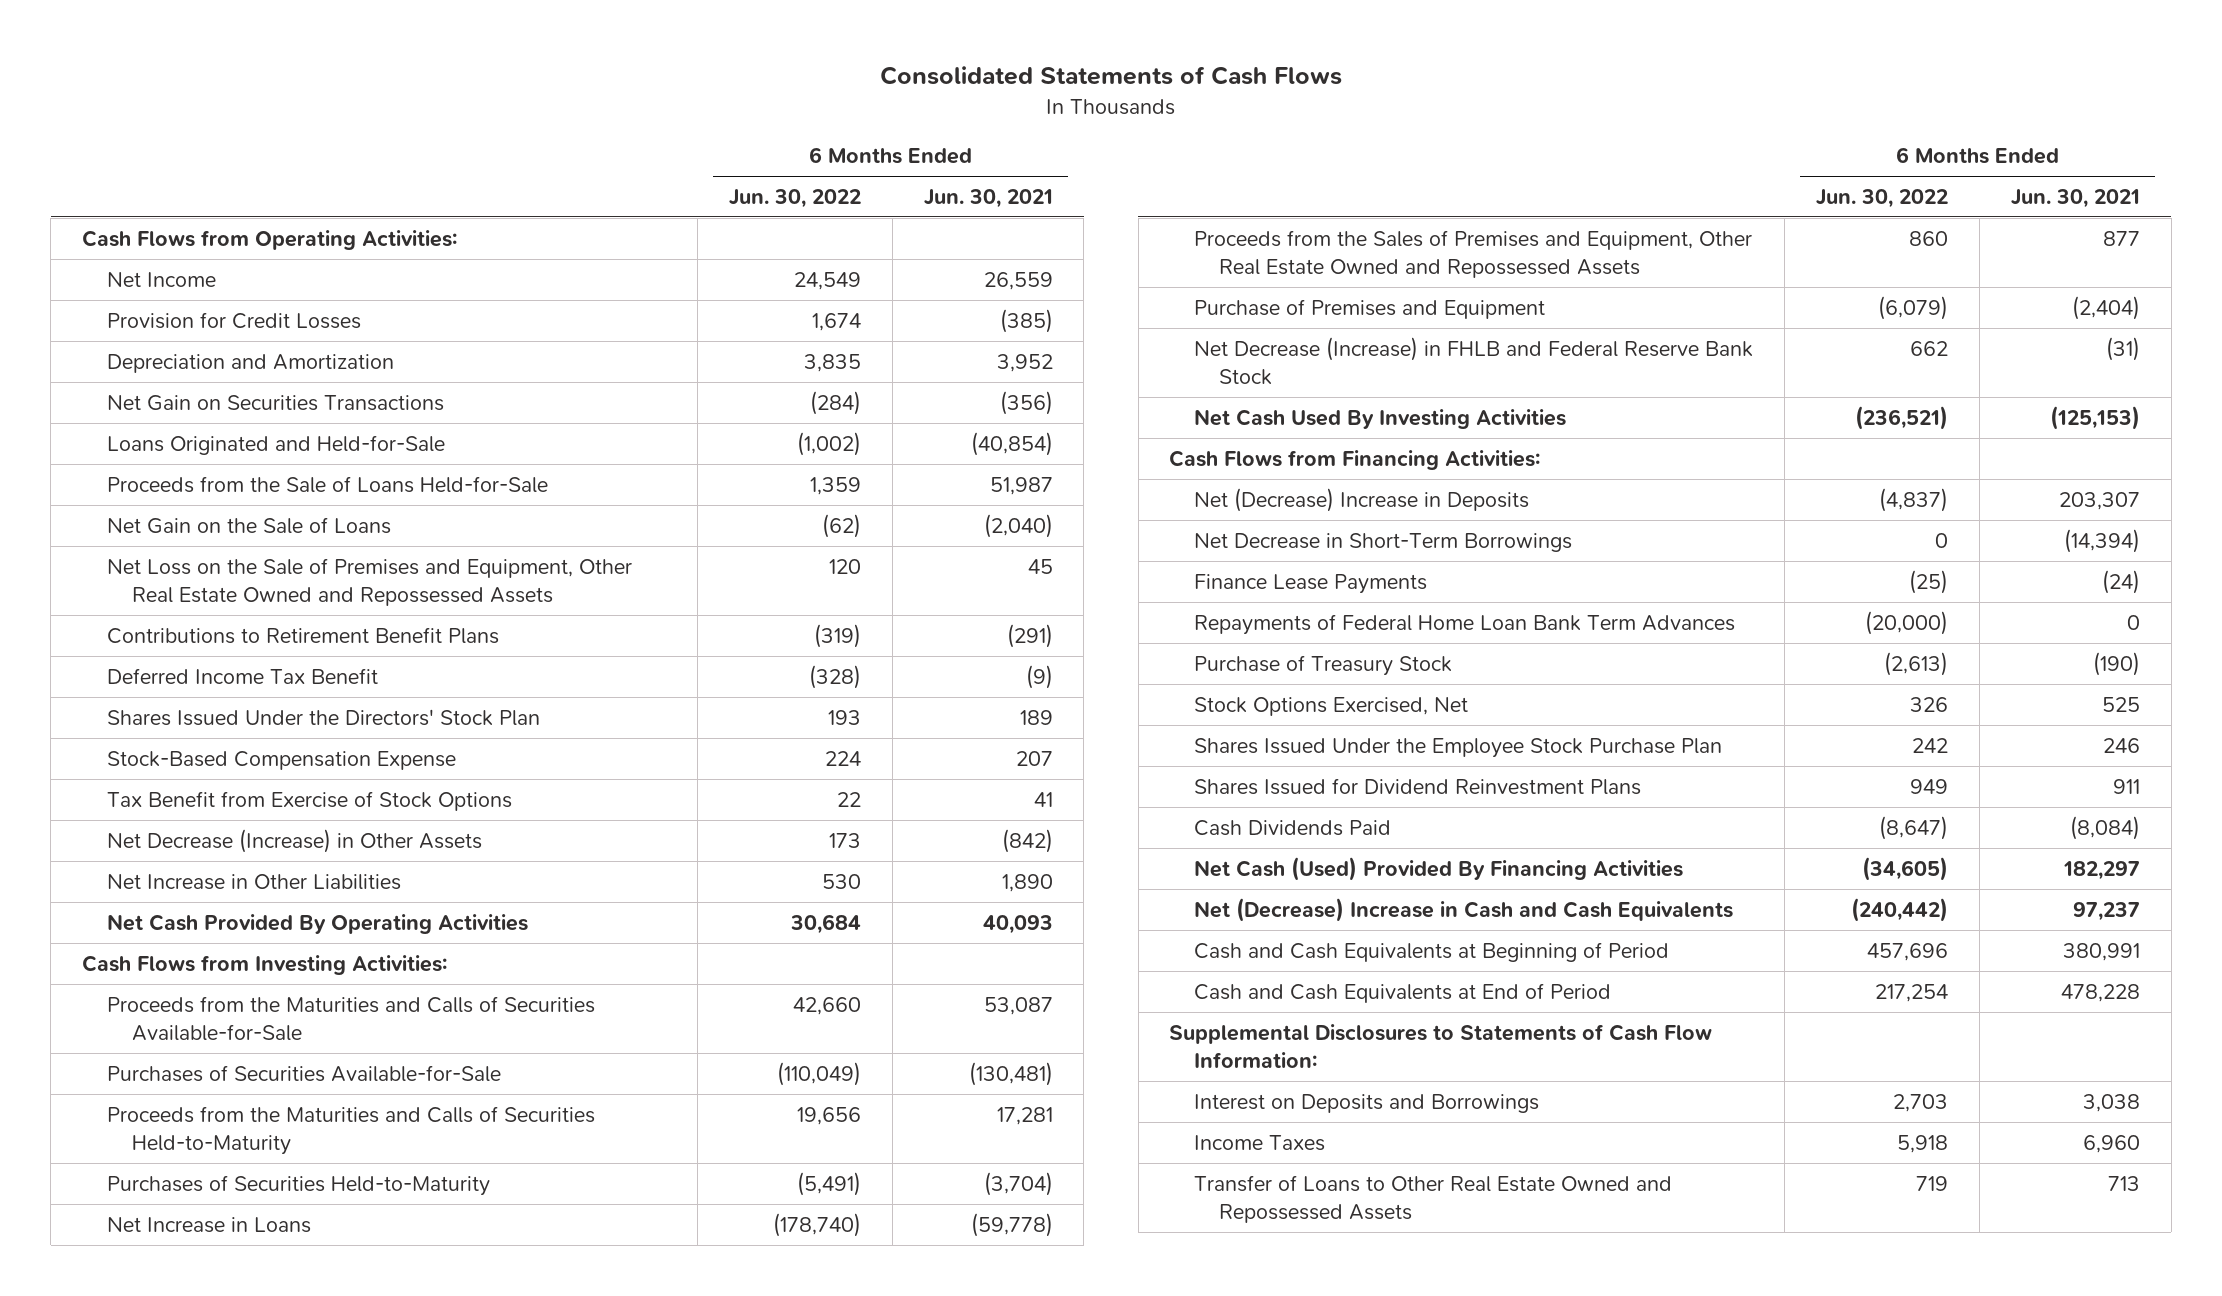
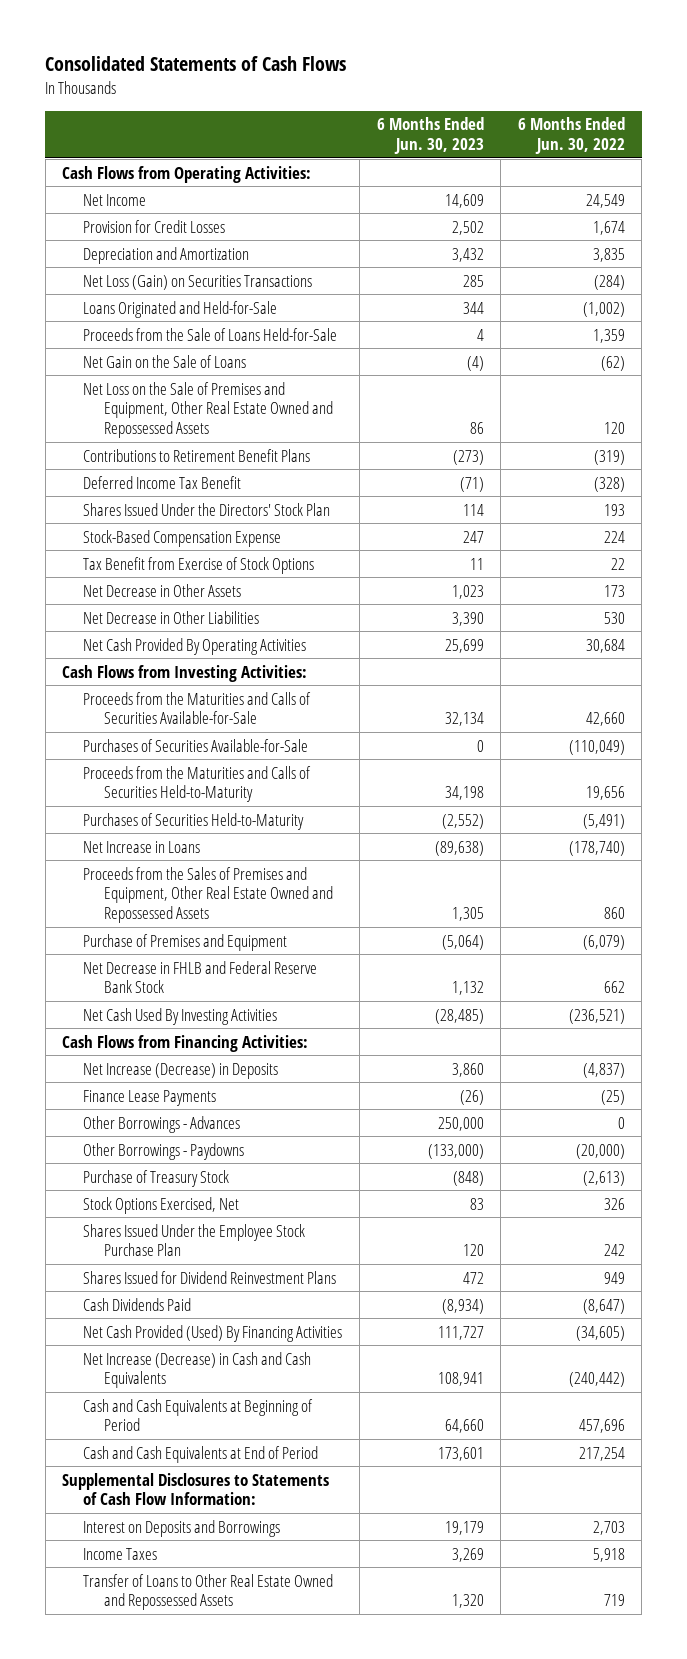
- | 6 Months Ended Jun. 30, 2022 | 6 Months Ended Jun. 30, 2021
+ | 6 Months Ended Jun. 30, 2023 | 6 Months Ended Jun. 30, 2022
- Net Gain on Securities Transactions | (284) | (356)
+ Net Loss (Gain) on Securities Transactions | 285 | (284)
- Net Decrease (Increase) in Other Assets | 173 | (842)
- Net Increase in Other Liabilities | 530 | 1,890
+ Net Decrease in Other Assets | 1,023 | 173
+ Net Decrease in Other Liabilities | 3,390 | 530
- Net Decrease (Increase) in FHLB and Federal Reserve Bank Stock | 662 | (31)
+ Net Decrease in FHLB and Federal Reserve Bank Stock | 1,132 | 662
- Net (Decrease) Increase in Deposits | (4,837) | 203,307
- Net Decrease in Short-Term Borrowings | 0 | (14,394)
+ Net Increase (Decrease) in Deposits | 3,860 | (4,837)
- Repayments of Federal Home Loan Bank Term Advances | (20,000) | 0
+ Other Borrowings - Advances | 250,000 | 0
+ Other Borrowings - Paydowns | (133,000) | (20,000)
- Net Cash (Used) Provided By Financing Activities | (34,605) | 182,297
- Net (Decrease) Increase in Cash and Cash Equivalents | (240,442) | 97,237
+ Net Cash Provided (Used) By Financing Activities | 111,727 | (34,605)
+ Net Increase (Decrease) in Cash and Cash Equivalents | 108,941 | (240,442)

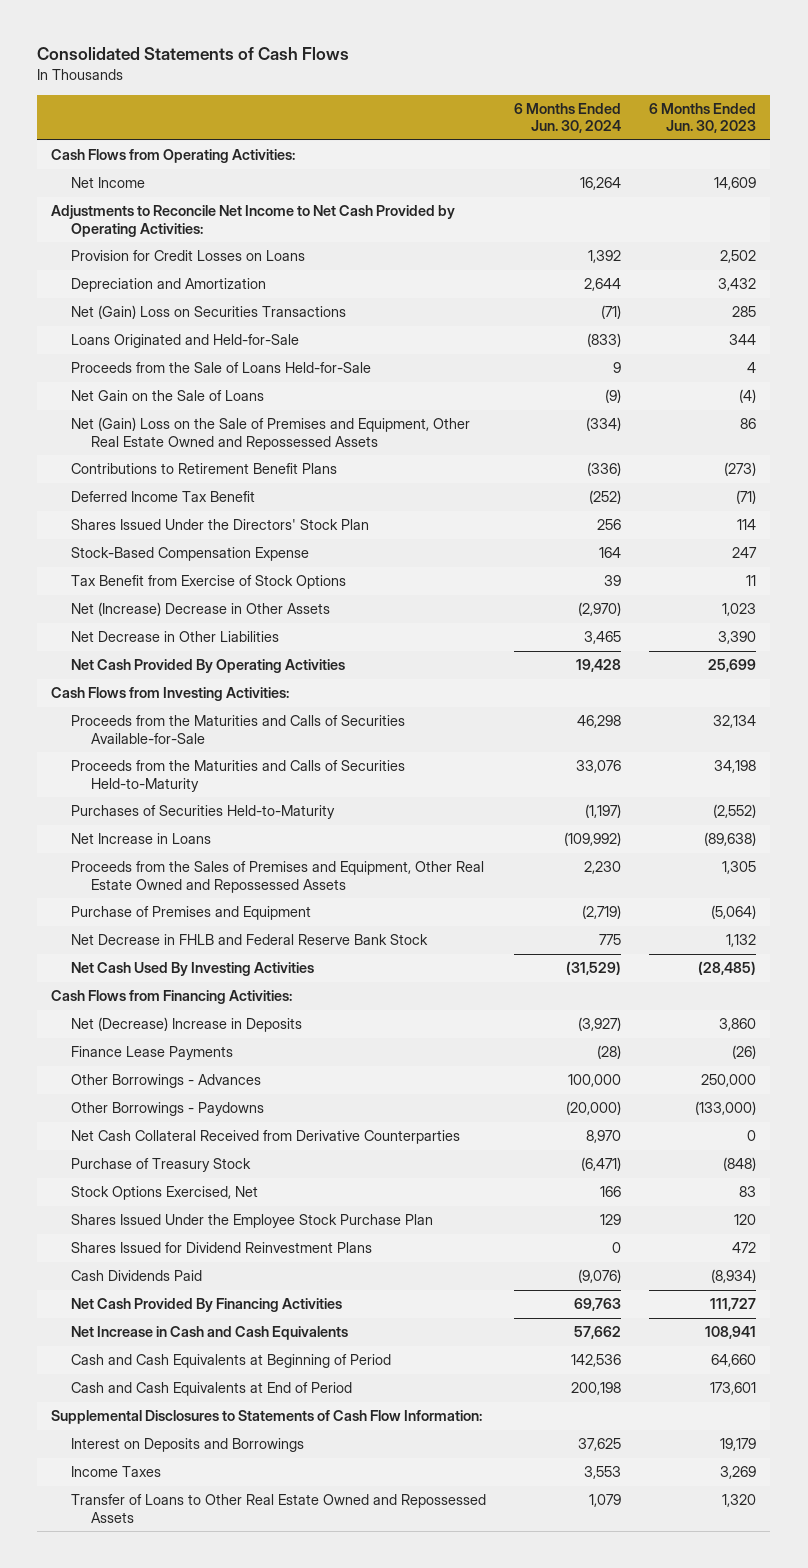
- | 6 Months Ended Jun. 30, 2023 | 6 Months Ended Jun. 30, 2022
+ | 6 Months Ended Jun. 30, 2024 | 6 Months Ended Jun. 30, 2023
- Provision for Credit Losses | 2,502 | 1,674
+ Adjustments to Reconcile Net Income to Net Cash Provided by Operating Activities:
+ Provision for Credit Losses on Loans | 1,392 | 2,502
- Net Loss (Gain) on Securities Transactions | 285 | (284)
+ Net (Gain) Loss on Securities Transactions | (71) | 285
- Net Loss on the Sale of Premises and Equipment, Other Real Estate Owned and Repossessed Assets | 86 | 120
+ Net (Gain) Loss on the Sale of Premises and Equipment, Other Real Estate Owned and Repossessed Assets | (334) | 86
- Net Decrease in Other Assets | 1,023 | 173
+ Net (Increase) Decrease in Other Assets | (2,970) | 1,023
- Purchases of Securities Available-for-Sale | 0 | (110,049)
- Net Increase (Decrease) in Deposits | 3,860 | (4,837)
+ Net (Decrease) Increase in Deposits | (3,927) | 3,860
+ Net Cash Collateral Received from Derivative Counterparties | 8,970 | 0
- Net Cash Provided (Used) By Financing Activities | 111,727 | (34,605)
- Net Increase (Decrease) in Cash and Cash Equivalents | 108,941 | (240,442)
+ Net Cash Provided By Financing Activities | 69,763 | 111,727
+ Net Increase in Cash and Cash Equivalents | 57,662 | 108,941

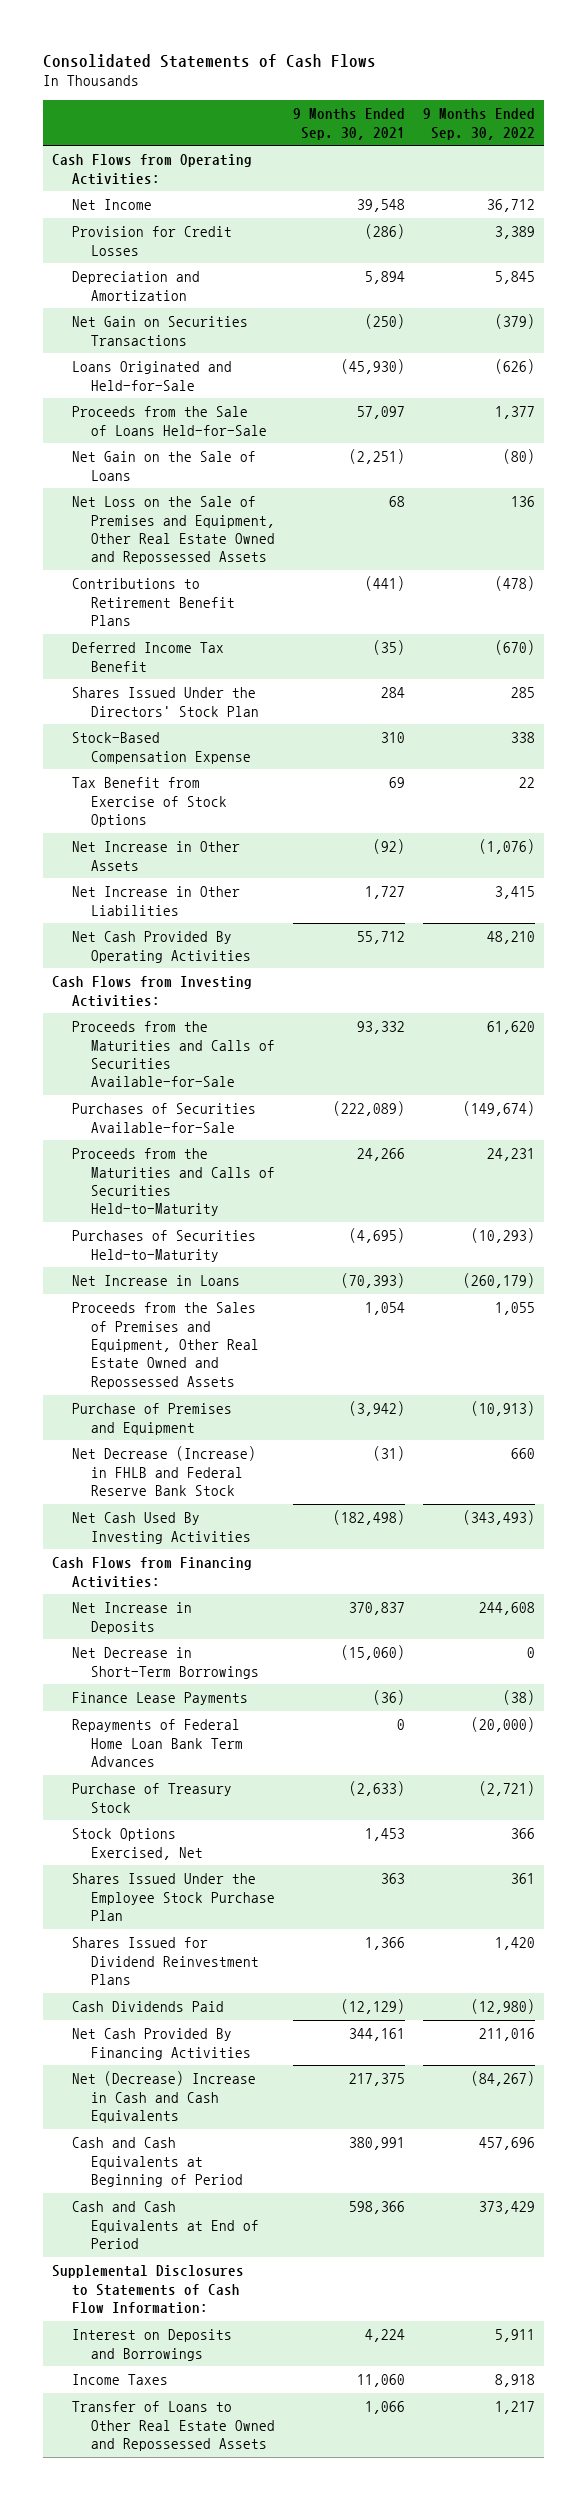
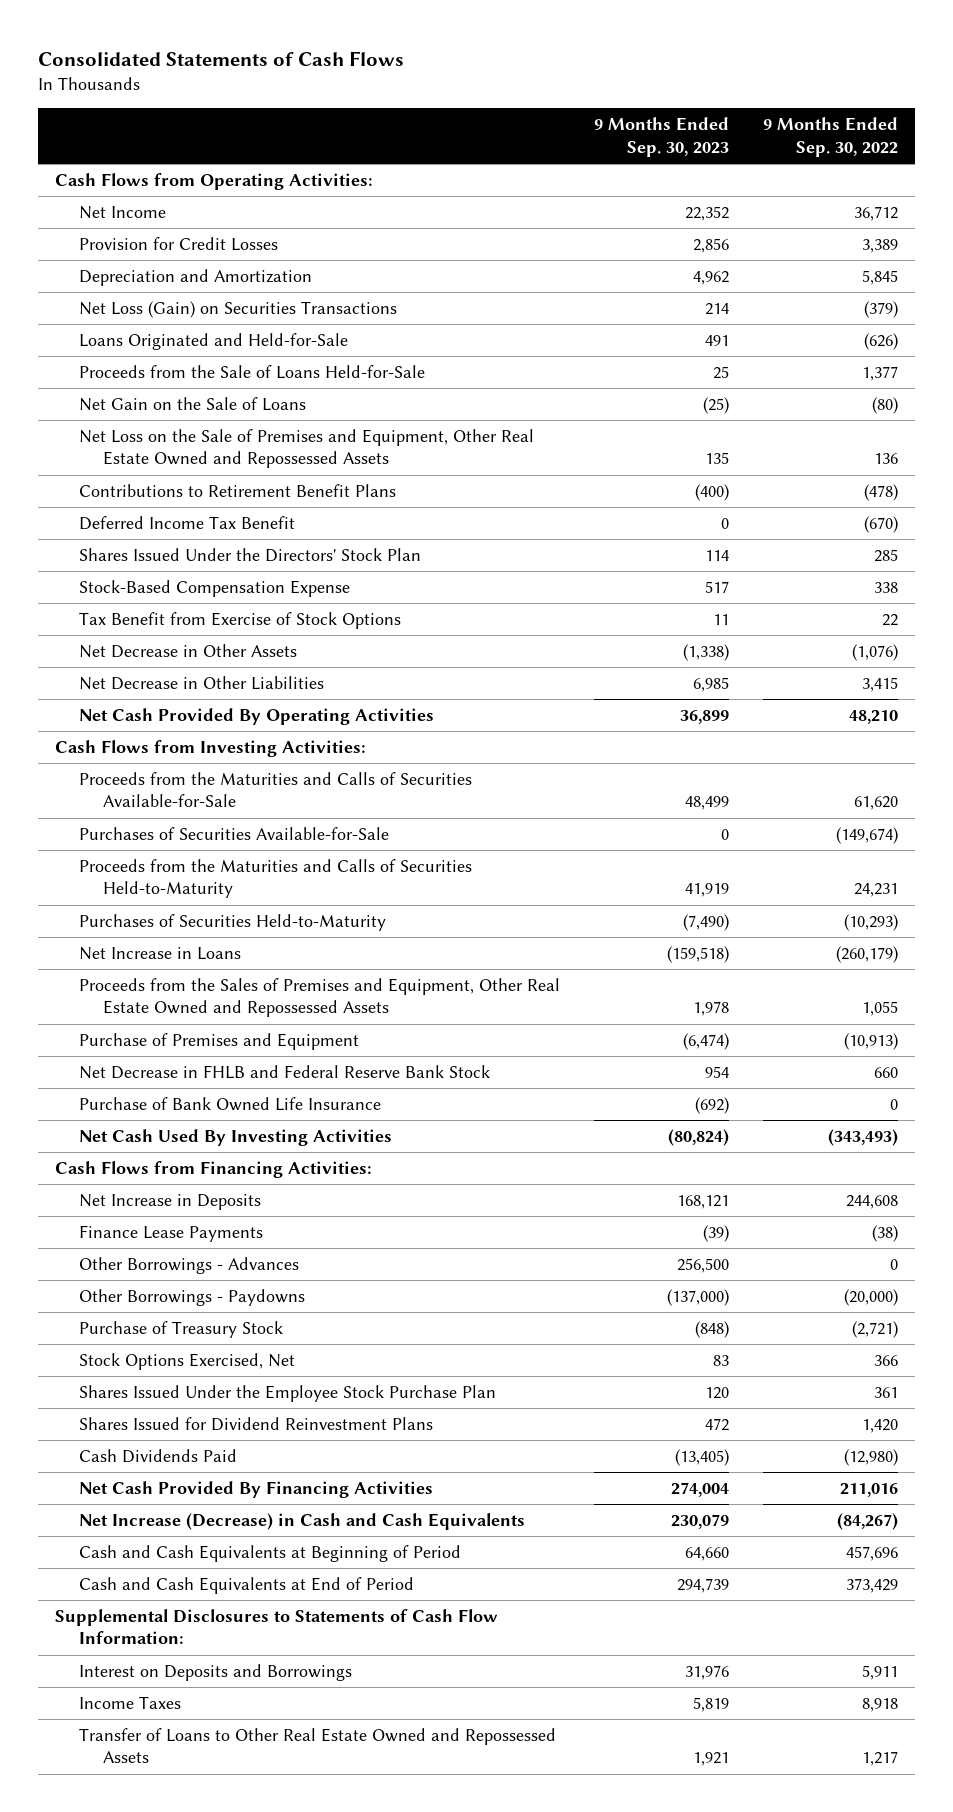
- | 9 Months Ended Sep. 30, 2021 | 9 Months Ended Sep. 30, 2022
+ | 9 Months Ended Sep. 30, 2023 | 9 Months Ended Sep. 30, 2022
- Net Gain on Securities Transactions | (250) | (379)
+ Net Loss (Gain) on Securities Transactions | 214 | (379)
- Net Increase in Other Assets | (92) | (1,076)
- Net Increase in Other Liabilities | 1,727 | 3,415
+ Net Decrease in Other Assets | (1,338) | (1,076)
+ Net Decrease in Other Liabilities | 6,985 | 3,415
- Net Decrease (Increase) in FHLB and Federal Reserve Bank Stock | (31) | 660
+ Net Decrease in FHLB and Federal Reserve Bank Stock | 954 | 660
+ Purchase of Bank Owned Life Insurance | (692) | 0
- Net Decrease in Short-Term Borrowings | (15,060) | 0
- Repayments of Federal Home Loan Bank Term Advances | 0 | (20,000)
+ Other Borrowings - Advances | 256,500 | 0
+ Other Borrowings - Paydowns | (137,000) | (20,000)
- Net (Decrease) Increase in Cash and Cash Equivalents | 217,375 | (84,267)
+ Net Increase (Decrease) in Cash and Cash Equivalents | 230,079 | (84,267)

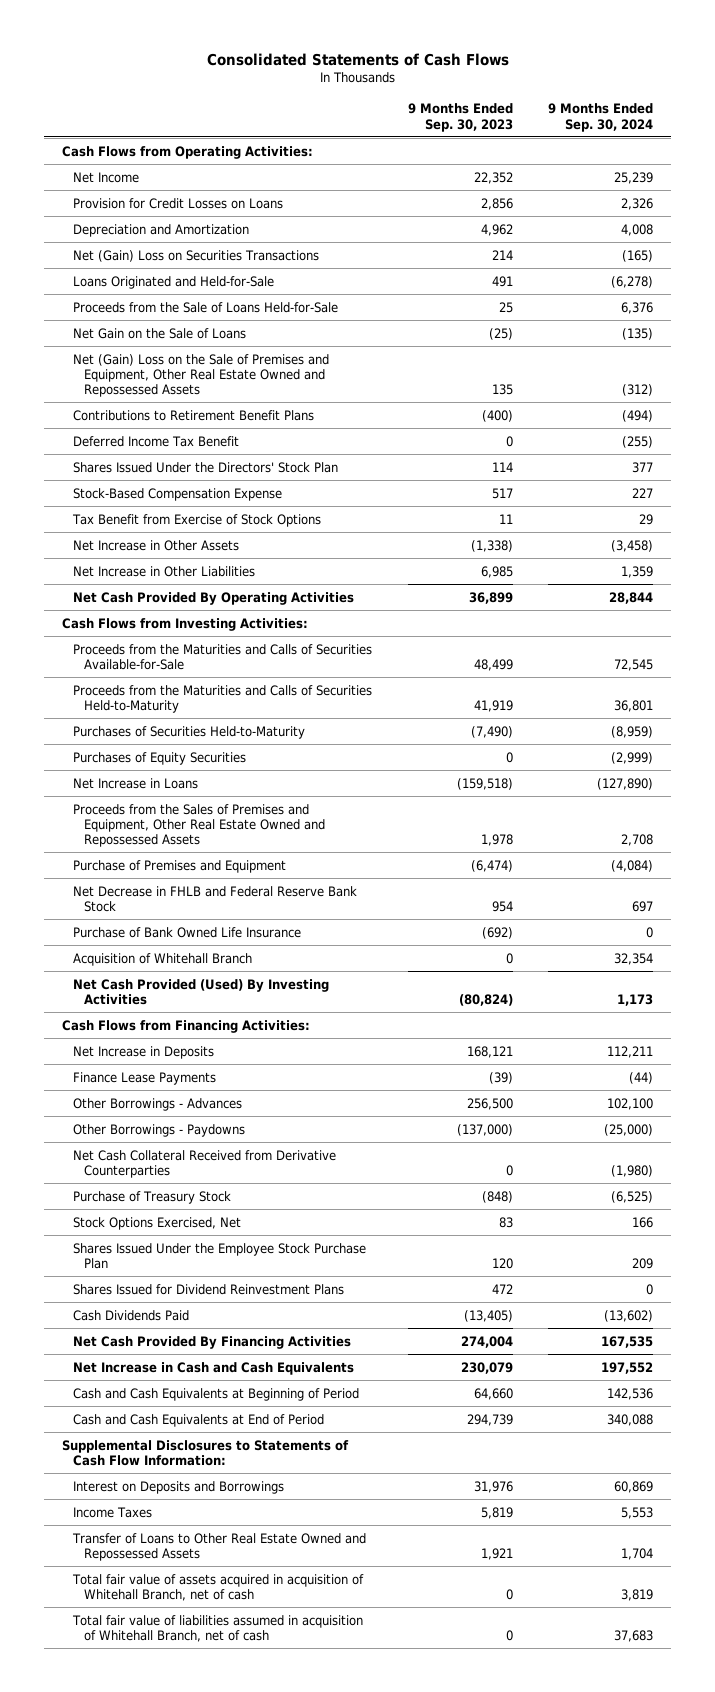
- | 9 Months Ended Sep. 30, 2023 | 9 Months Ended Sep. 30, 2022
+ | 9 Months Ended Sep. 30, 2023 | 9 Months Ended Sep. 30, 2024
- Provision for Credit Losses | 2,856 | 3,389
+ Provision for Credit Losses on Loans | 2,856 | 2,326
- Net Loss (Gain) on Securities Transactions | 214 | (379)
+ Net (Gain) Loss on Securities Transactions | 214 | (165)
- Net Loss on the Sale of Premises and Equipment, Other Real Estate Owned and Repossessed Assets | 135 | 136
+ Net (Gain) Loss on the Sale of Premises and Equipment, Other Real Estate Owned and Repossessed Assets | 135 | (312)
- Net Decrease in Other Assets | (1,338) | (1,076)
- Net Decrease in Other Liabilities | 6,985 | 3,415
+ Net Increase in Other Assets | (1,338) | (3,458)
+ Net Increase in Other Liabilities | 6,985 | 1,359
- Purchases of Securities Available-for-Sale | 0 | (149,674)
+ Purchases of Equity Securities | 0 | (2,999)
- Net Cash Used By Investing Activities | (80,824) | (343,493)
+ Acquisition of Whitehall Branch | 0 | 32,354
+ Net Cash Provided (Used) By Investing Activities | (80,824) | 1,173
+ Net Cash Collateral Received from Derivative Counterparties | 0 | (1,980)
- Net Increase (Decrease) in Cash and Cash Equivalents | 230,079 | (84,267)
+ Net Increase in Cash and Cash Equivalents | 230,079 | 197,552
+ Total fair value of assets acquired in acquisition of Whitehall Branch, net of cash | 0 | 3,819
+ Total fair value of liabilities assumed in acquisition of Whitehall Branch, net of cash | 0 | 37,683

